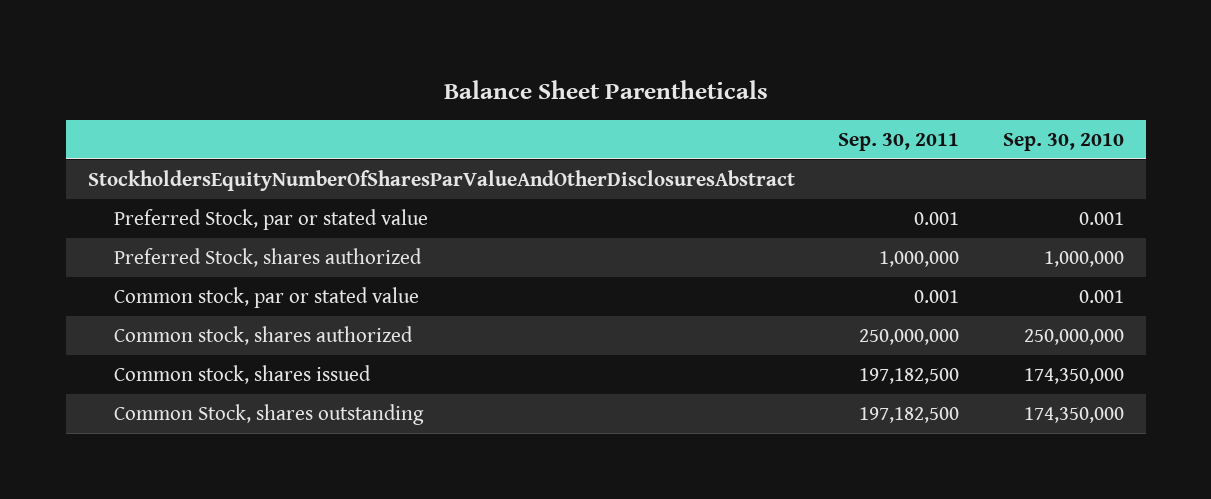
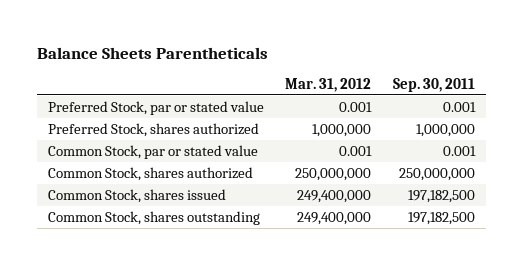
- Balance Sheet Parentheticals
+ Balance Sheets Parentheticals
- | Sep. 30, 2011 | Sep. 30, 2010
+ | Mar. 31, 2012 | Sep. 30, 2011
- StockholdersEquityNumberOfSharesParValueAndOtherDisclosuresAbstract
- Common stock, par or stated value | 0.001 | 0.001
- Common stock, shares authorized | 250,000,000 | 250,000,000
- Common stock, shares issued | 197,182,500 | 174,350,000
+ Common Stock, par or stated value | 0.001 | 0.001
+ Common Stock, shares authorized | 250,000,000 | 250,000,000
+ Common Stock, shares issued | 249,400,000 | 197,182,500

